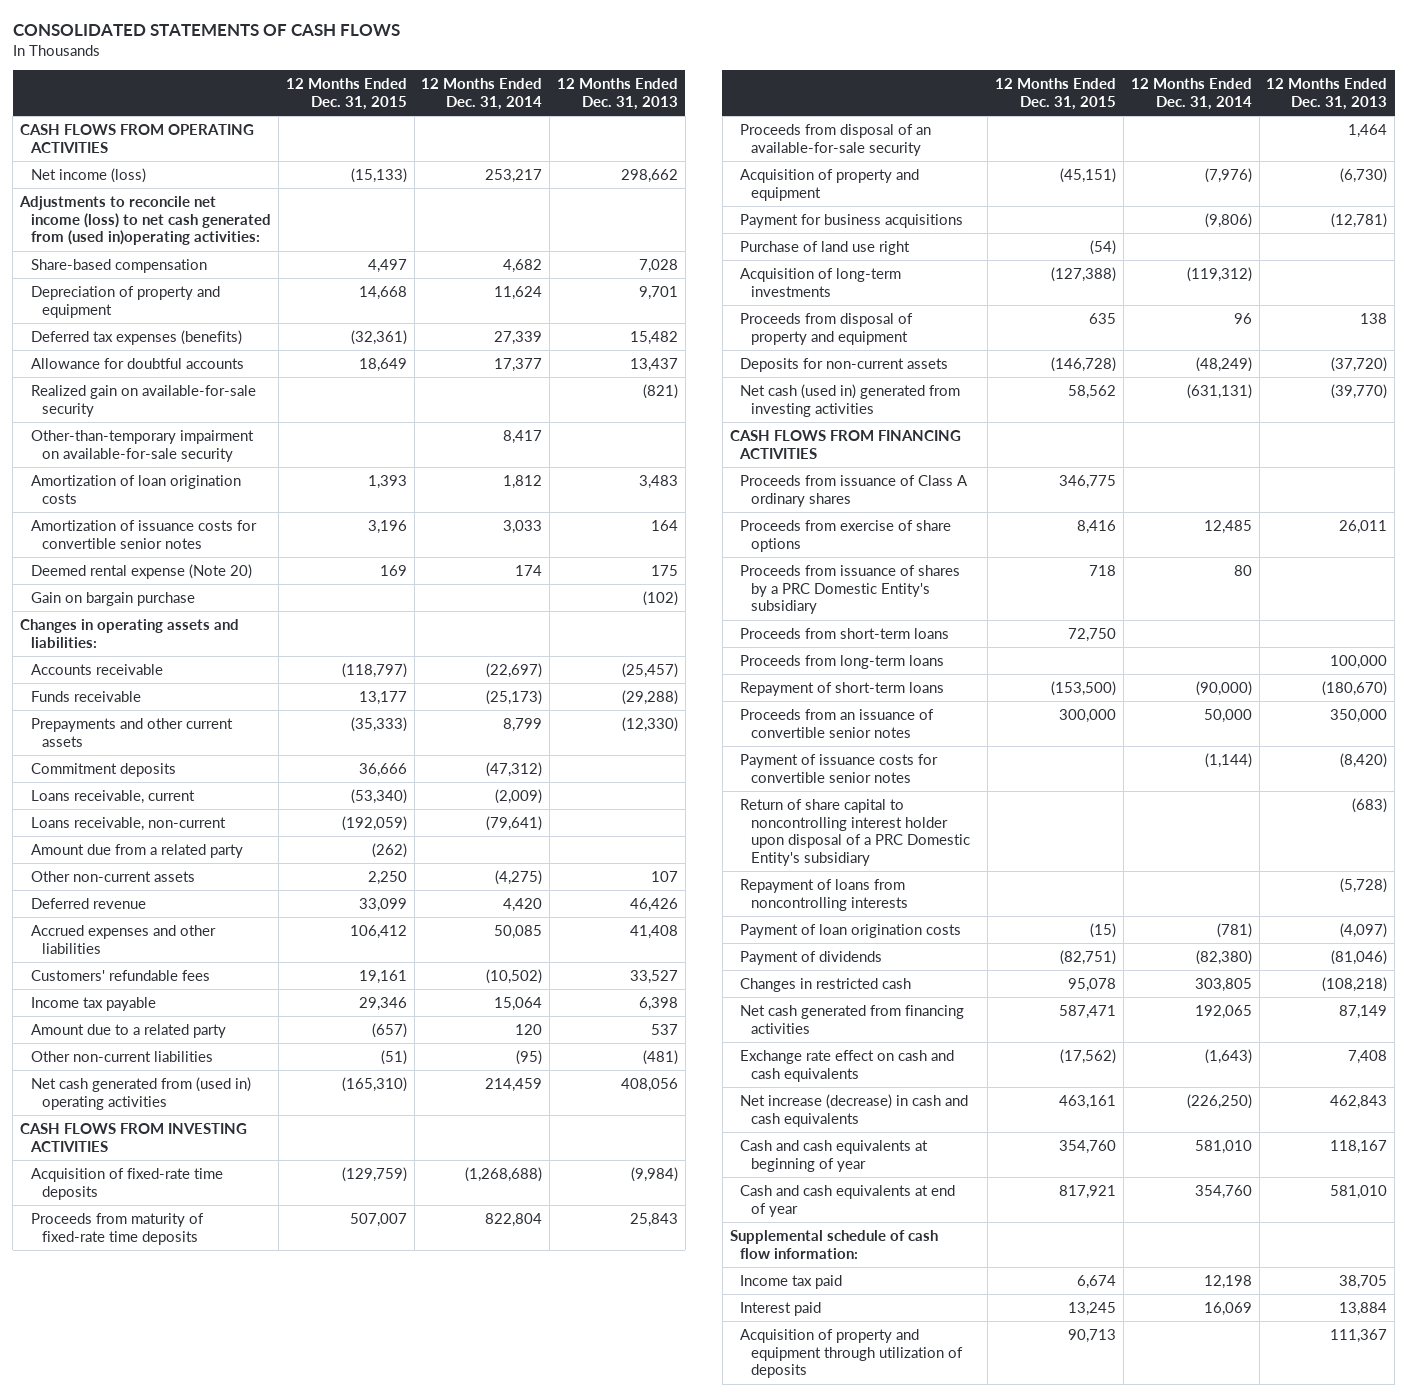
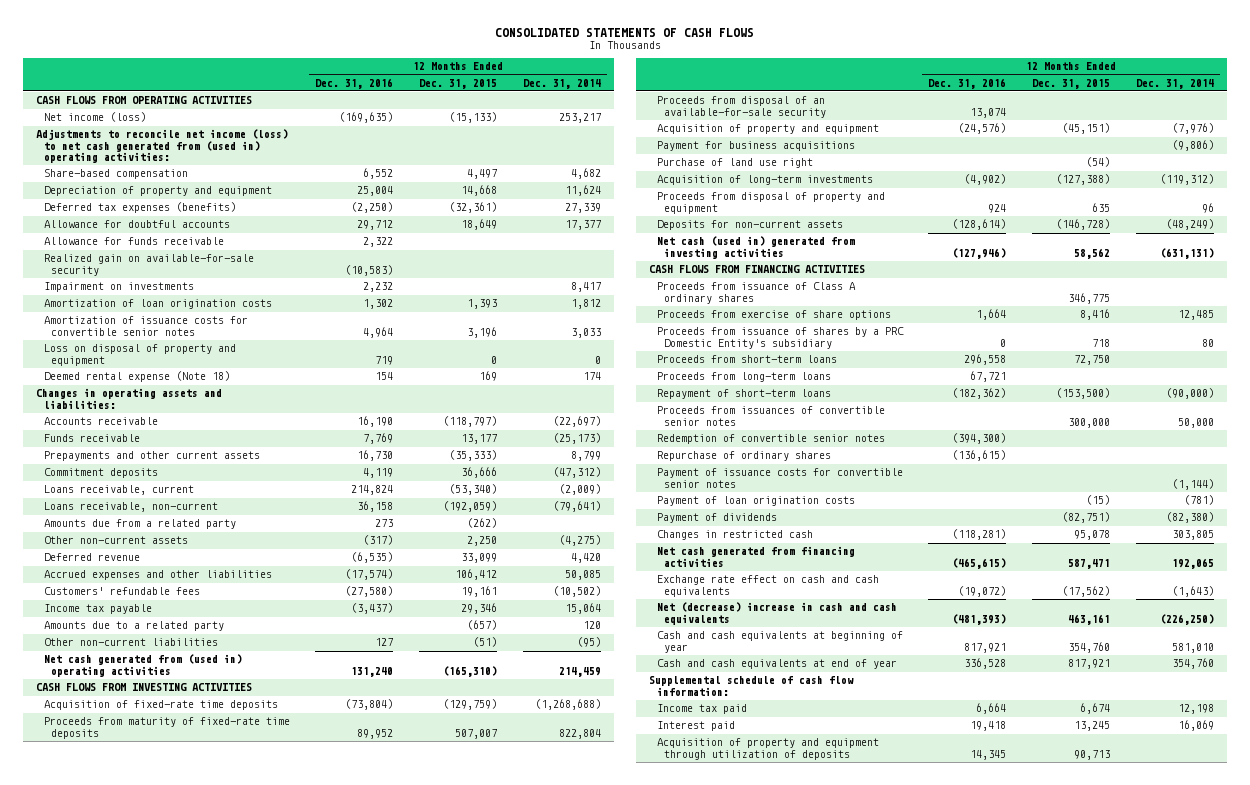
- | 12 Months Ended Dec. 31, 2015 | 12 Months Ended Dec. 31, 2014 | 12 Months Ended Dec. 31, 2013
+ | 12 Months Ended Dec. 31, 2016 | 12 Months Ended Dec. 31, 2015 | 12 Months Ended Dec. 31, 2014
- Adjustments to reconcile net income (loss) to net cash generated from (used in)operating activities:
+ Adjustments to reconcile net income (loss) to net cash generated from (used in) operating activities:
+ Allowance for funds receivable | 2,322 | |
- Other-than-temporary impairment on available-for-sale security | | 8,417 |
+ Impairment on investments | 2,232 | | 8,417
- Deemed rental expense (Note 20) | 169 | 174 | 175
- Gain on bargain purchase | | | (102)
+ Loss on disposal of property and equipment | 719 | 0 | 0
+ Deemed rental expense (Note 18) | 154 | 169 | 174
- Amount due from a related party | (262) | |
+ Amounts due from a related party | 273 | (262) |
- Amount due to a related party | (657) | 120 | 537
+ Amounts due to a related party | | (657) | 120
- Proceeds from an issuance of convertible senior notes | 300,000 | 50,000 | 350,000
+ Proceeds from issuances of convertible senior notes | | 300,000 | 50,000
+ Redemption of convertible senior notes | (394,300) | |
+ Repurchase of ordinary shares | (136,615) | |
- Return of share capital to noncontrolling interest holder upon disposal of a PRC Domestic Entity's subsidiary | | | (683)
- Repayment of loans from noncontrolling interests | | | (5,728)
- Net increase (decrease) in cash and cash equivalents | 463,161 | (226,250) | 462,843
+ Net (decrease) increase in cash and cash equivalents | (481,393) | 463,161 | (226,250)

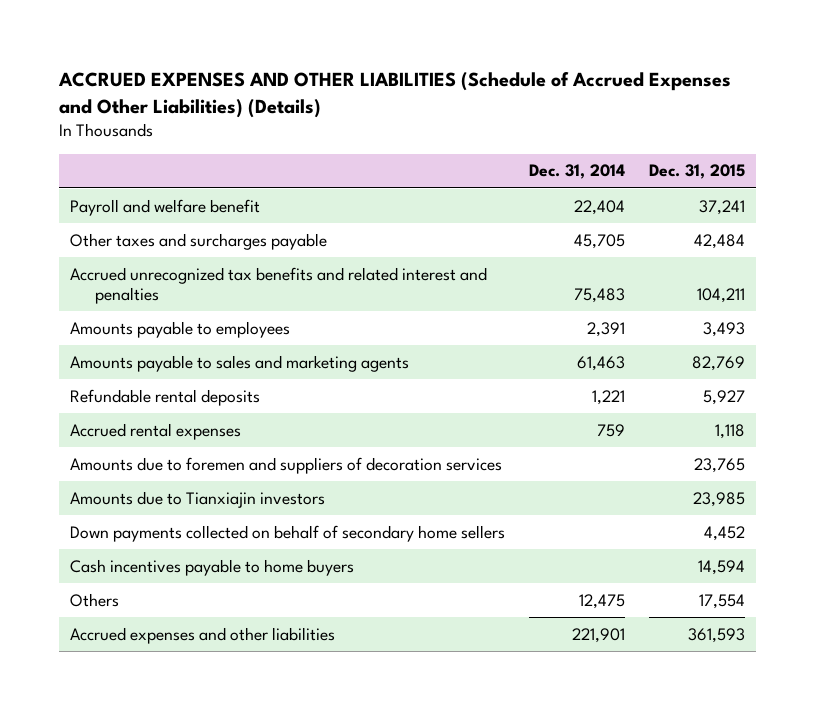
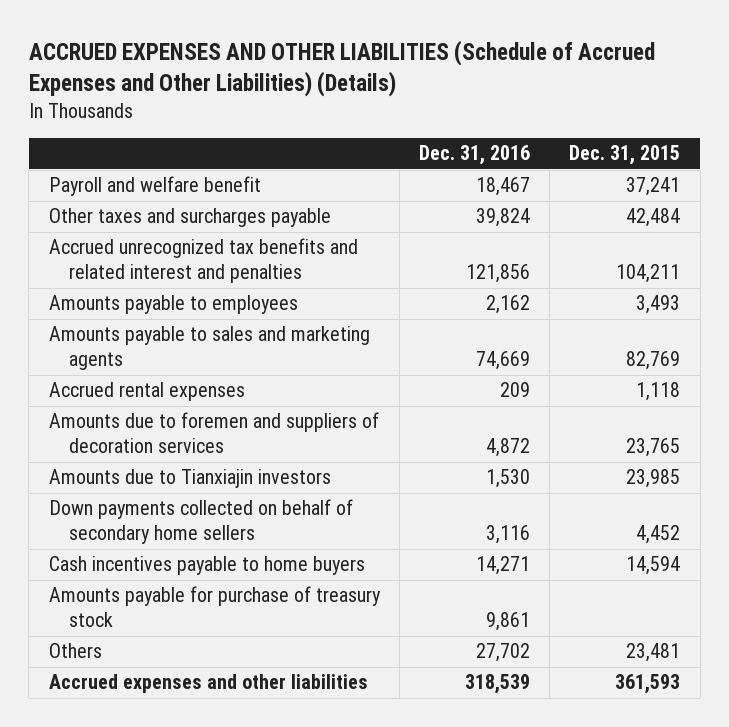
- | Dec. 31, 2014 | Dec. 31, 2015
+ | Dec. 31, 2016 | Dec. 31, 2015
- Refundable rental deposits | 1,221 | 5,927
- Others | 12,475 | 17,554
+ Amounts payable for purchase of treasury stock | 9,861 |
+ Others | 27,702 | 23,481

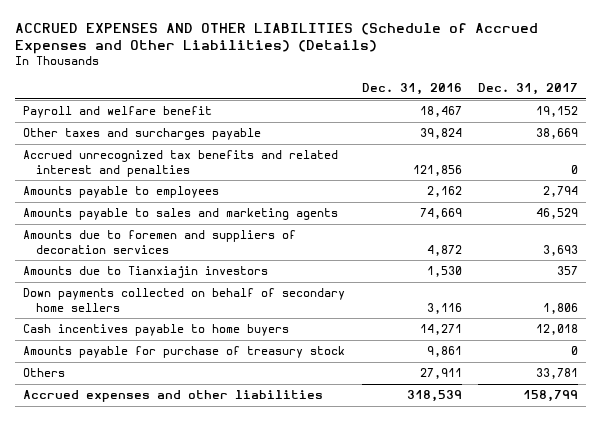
- | Dec. 31, 2016 | Dec. 31, 2015
+ | Dec. 31, 2016 | Dec. 31, 2017
- Accrued rental expenses | 209 | 1,118
- Others | 27,702 | 23,481
+ Others | 27,911 | 33,781

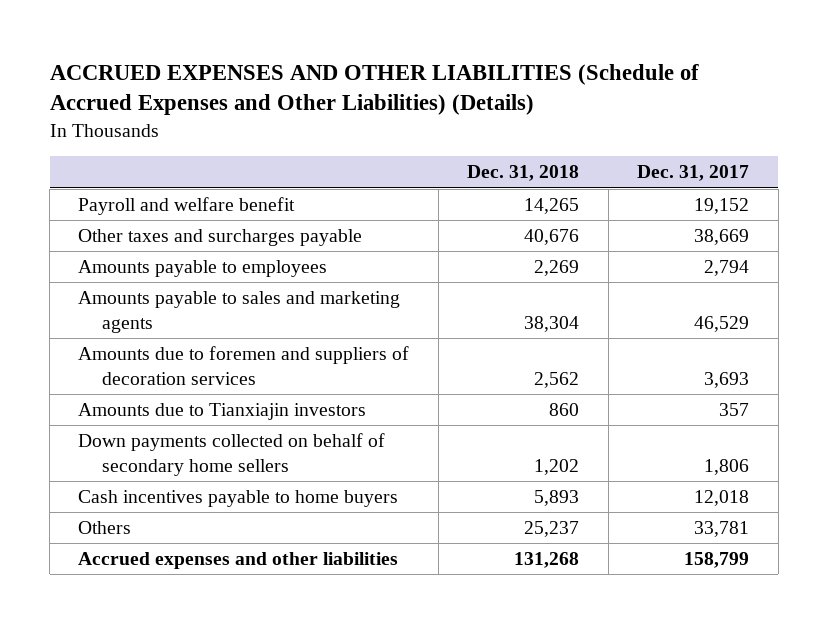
- | Dec. 31, 2016 | Dec. 31, 2017
+ | Dec. 31, 2018 | Dec. 31, 2017
- Accrued unrecognized tax benefits and related interest and penalties | 121,856 | 0
- Amounts payable for purchase of treasury stock | 9,861 | 0

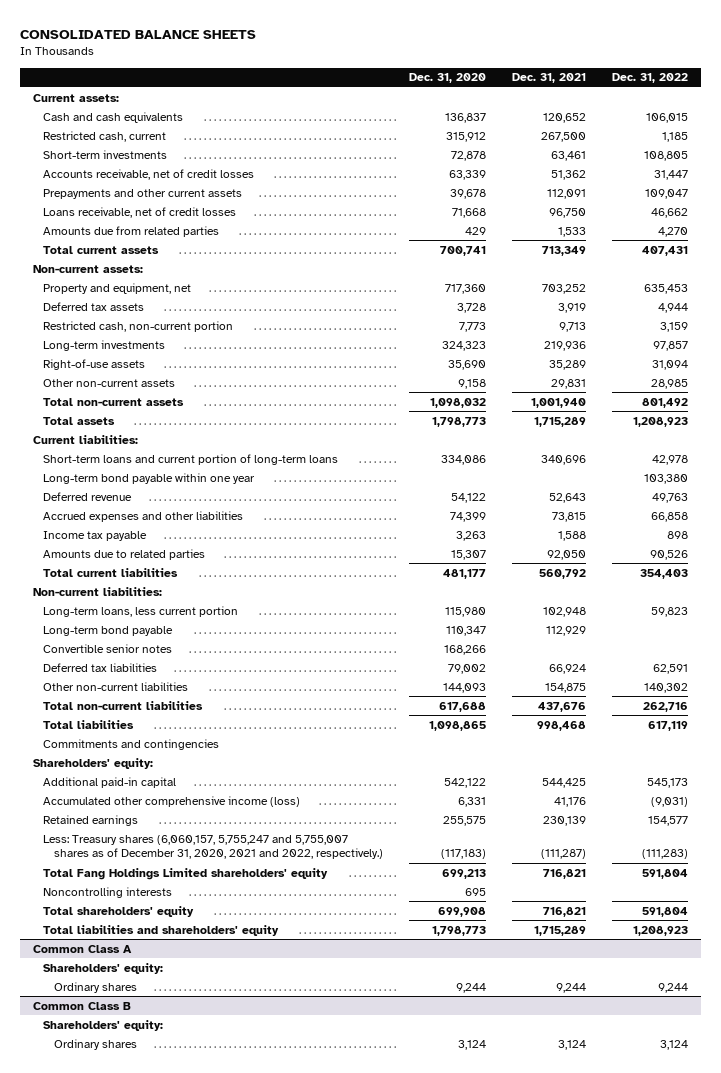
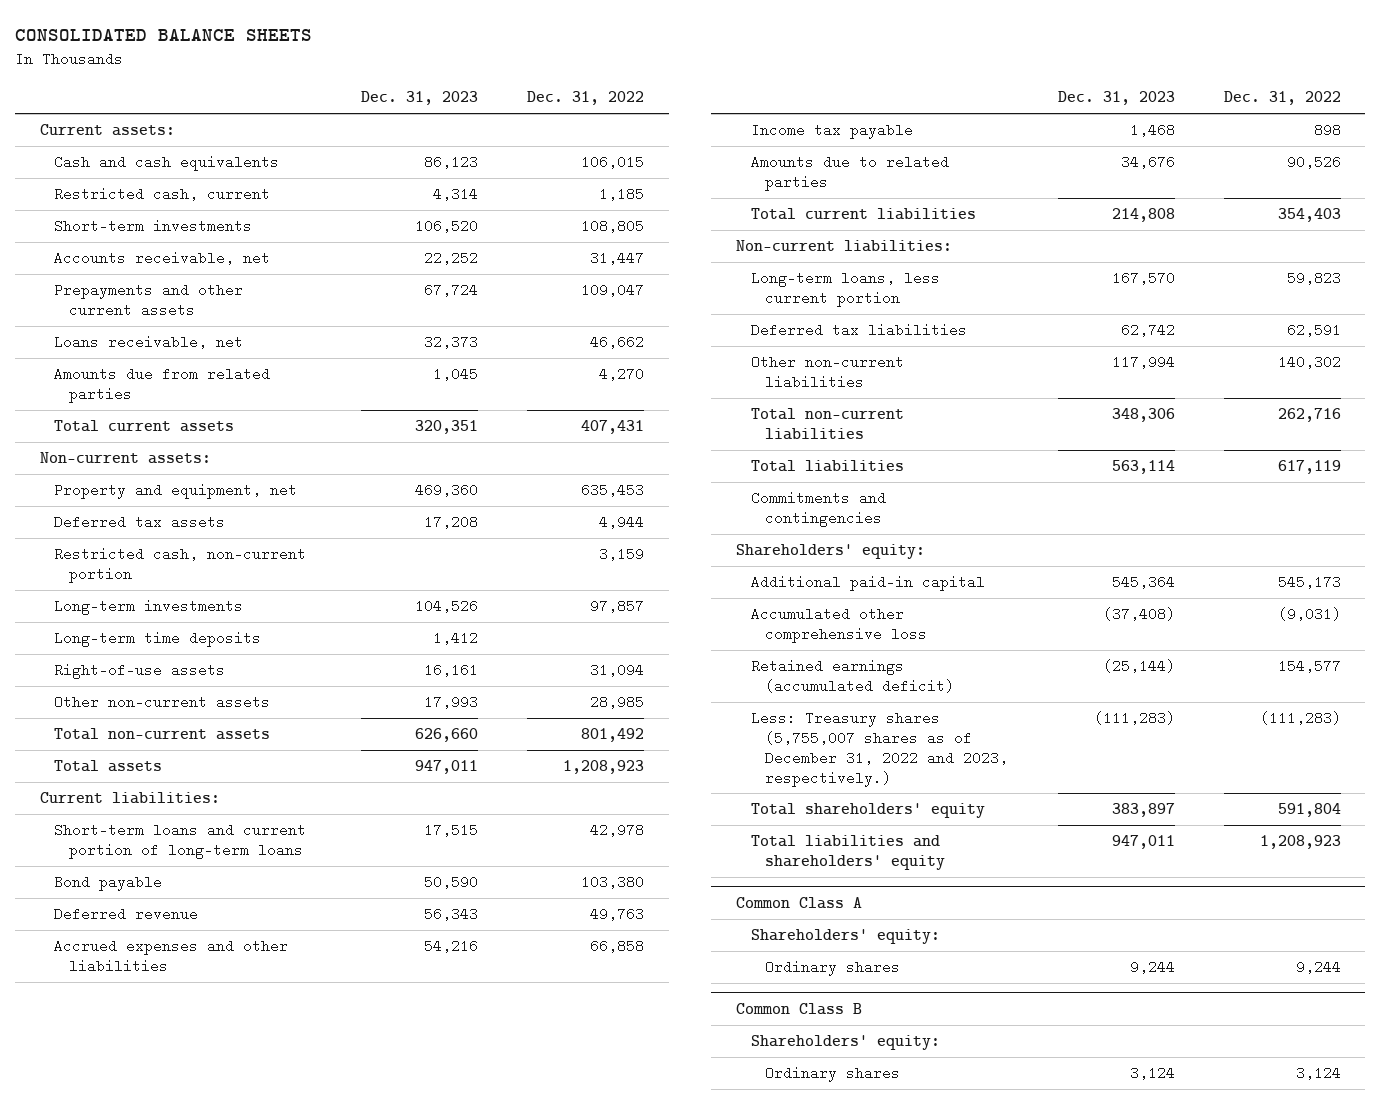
- | Dec. 31, 2020 | Dec. 31, 2021 | Dec. 31, 2022
+ | Dec. 31, 2023 | Dec. 31, 2022
- Accounts receivable, net of credit losses | 63,339 | 51,362 | 31,447
+ Accounts receivable, net | 22,252 | 31,447
- Loans receivable, net of credit losses | 71,668 | 96,750 | 46,662
+ Loans receivable, net | 32,373 | 46,662
+ Long-term time deposits | 1,412 |
- Long-term bond payable within one year | | | 103,380
+ Bond payable | 50,590 | 103,380
- Long-term bond payable | 110,347 | 112,929 |
- Convertible senior notes | 168,266 | |
- Accumulated other comprehensive income (loss) | 6,331 | 41,176 | (9,031)
- Retained earnings | 255,575 | 230,139 | 154,577
- Less: Treasury shares (6,060,157, 5,755,247 and 5,755,007 shares as of December 31, 2020, 2021 and 2022, respectively.) | (117,183) | (111,287) | (111,283)
- Total Fang Holdings Limited shareholders' equity | 699,213 | 716,821 | 591,804
- Noncontrolling interests | 695 | |
+ Accumulated other comprehensive loss | (37,408) | (9,031)
+ Retained earnings (accumulated deficit) | (25,144) | 154,577
+ Less: Treasury shares (5,755,007 shares as of December 31, 2022 and 2023, respectively.) | (111,283) | (111,283)

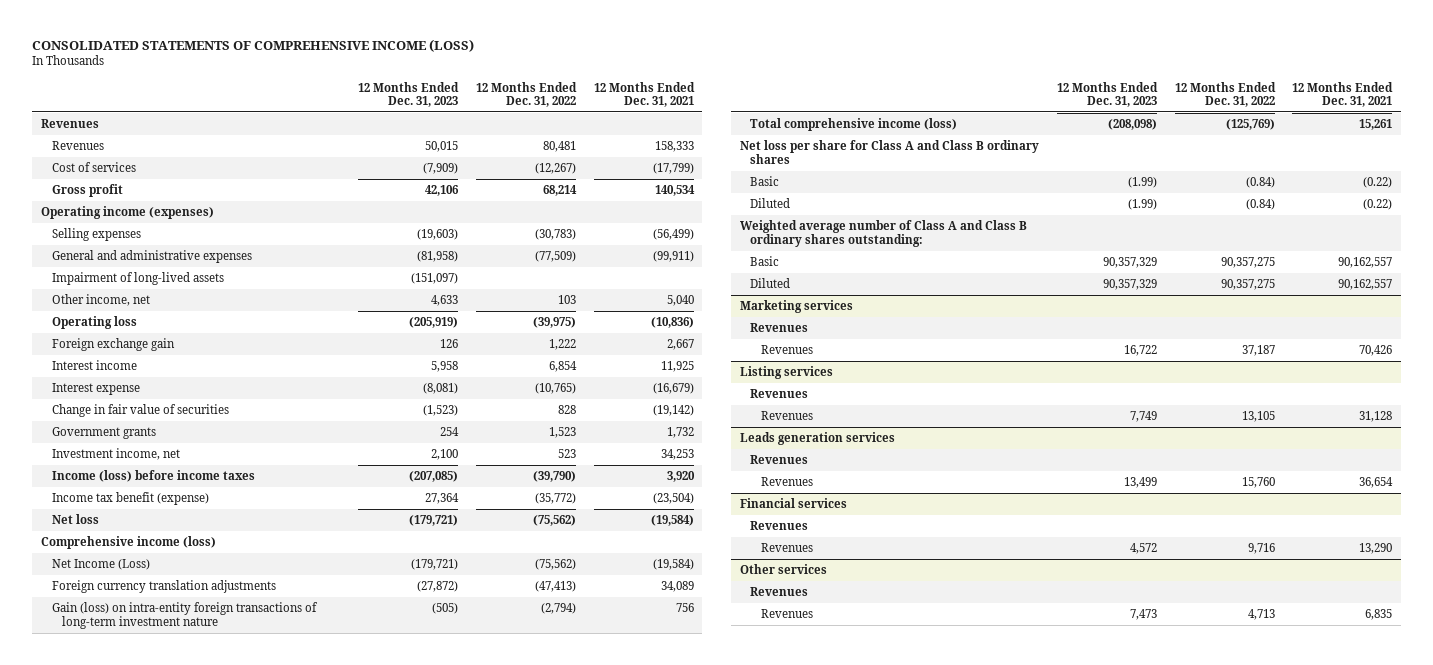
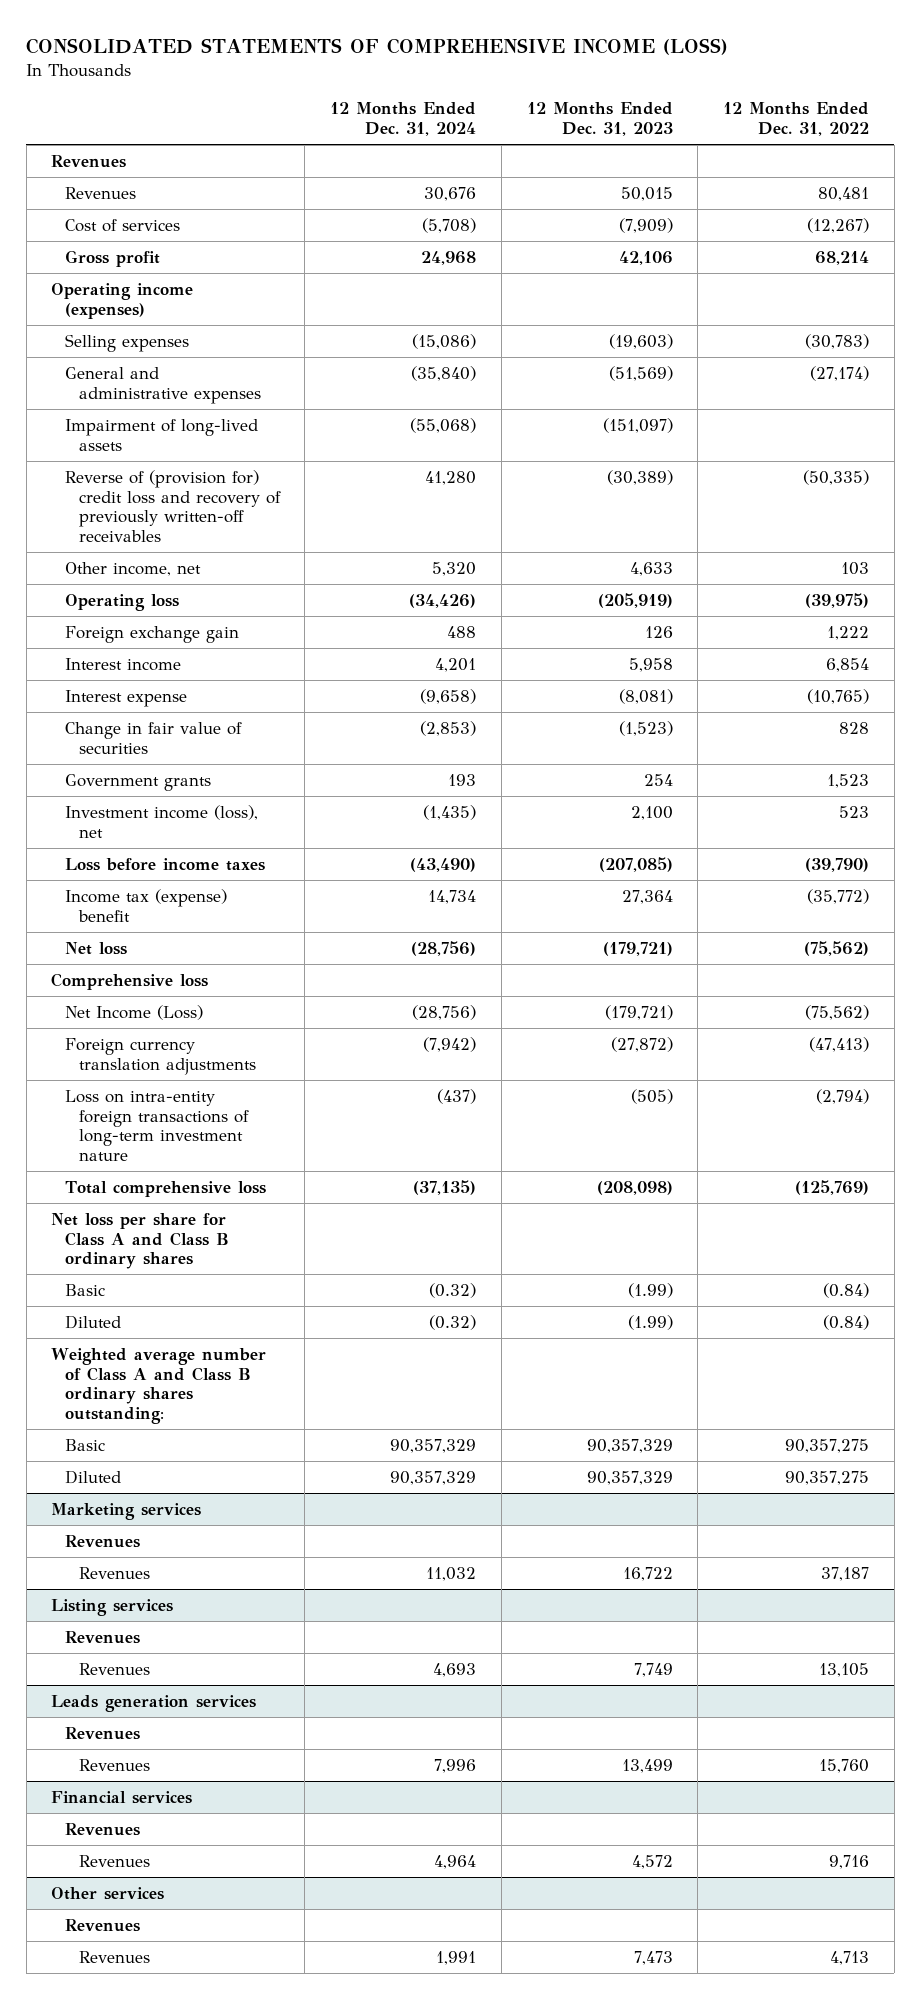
- | 12 Months Ended Dec. 31, 2023 | 12 Months Ended Dec. 31, 2022 | 12 Months Ended Dec. 31, 2021
+ | 12 Months Ended Dec. 31, 2024 | 12 Months Ended Dec. 31, 2023 | 12 Months Ended Dec. 31, 2022
- General and administrative expenses | (81,958) | (77,509) | (99,911)
+ General and administrative expenses | (35,840) | (51,569) | (27,174)
+ Reverse of (provision for) credit loss and recovery of previously written-off receivables | 41,280 | (30,389) | (50,335)
- Investment income, net | 2,100 | 523 | 34,253
- Income (loss) before income taxes | (207,085) | (39,790) | 3,920
- Income tax benefit (expense) | 27,364 | (35,772) | (23,504)
+ Investment income (loss), net | (1,435) | 2,100 | 523
+ Loss before income taxes | (43,490) | (207,085) | (39,790)
+ Income tax (expense) benefit | 14,734 | 27,364 | (35,772)
- Comprehensive income (loss)
+ Comprehensive loss
- Gain (loss) on intra-entity foreign transactions of long-term investment nature | (505) | (2,794) | 756
- Total comprehensive income (loss) | (208,098) | (125,769) | 15,261
+ Loss on intra-entity foreign transactions of long-term investment nature | (437) | (505) | (2,794)
+ Total comprehensive loss | (37,135) | (208,098) | (125,769)

